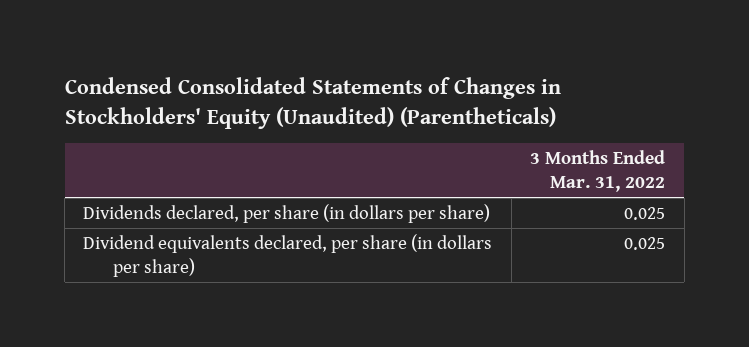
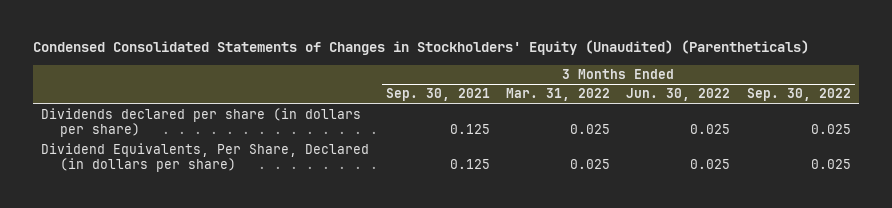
- | 3 Months Ended Mar. 31, 2022
+ | 3 Months Ended Sep. 30, 2021 | 3 Months Ended Mar. 31, 2022 | 3 Months Ended Jun. 30, 2022 | 3 Months Ended Sep. 30, 2022
- Dividends declared, per share (in dollars per share) | 0.025
- Dividend equivalents declared, per share (in dollars per share) | 0.025
+ Dividends declared per share (in dollars per share) | 0.125 | 0.025 | 0.025 | 0.025
+ Dividend Equivalents, Per Share, Declared (in dollars per share) | 0.125 | 0.025 | 0.025 | 0.025

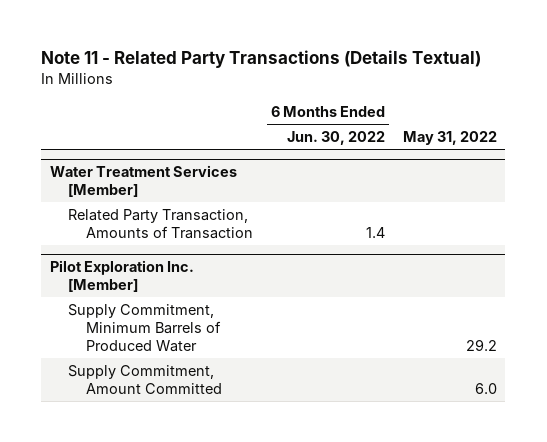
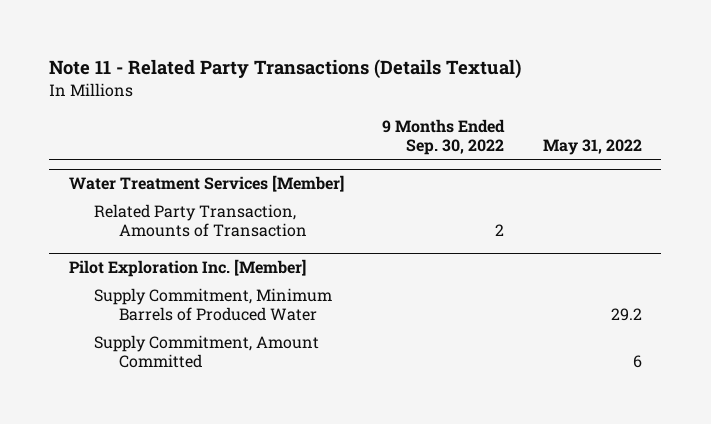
- | 6 Months Ended Jun. 30, 2022 | May 31, 2022
+ | 9 Months Ended Sep. 30, 2022 | May 31, 2022
@ Pilot Exploration Inc. [Member]
- Supply Commitment, Amount Committed | | 6.0
+ Supply Commitment, Amount Committed | | 6

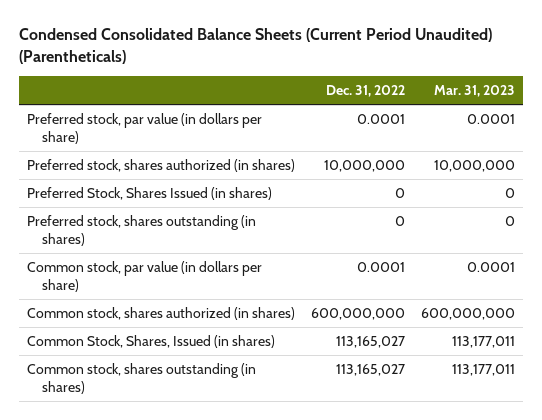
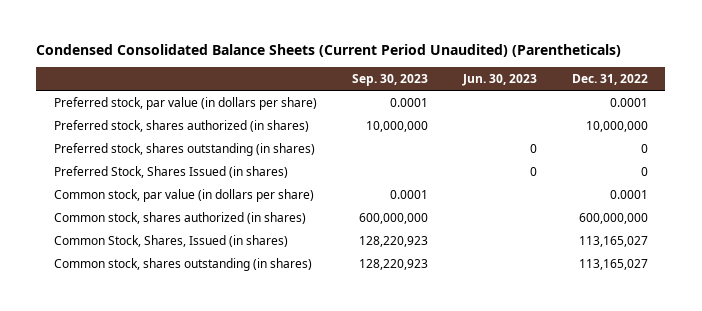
- | Dec. 31, 2022 | Mar. 31, 2023
+ | Sep. 30, 2023 | Jun. 30, 2023 | Dec. 31, 2022
moved down: Preferred Stock, Shares Issued (in shares) | | 0 | 0

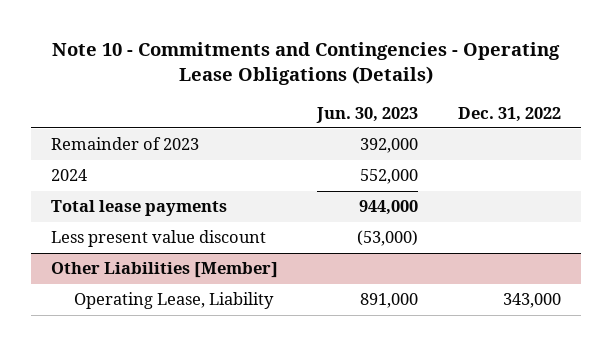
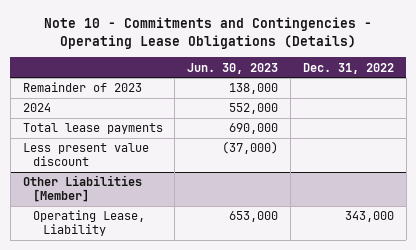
- Remainder of 2023 | 392,000 |
+ Remainder of 2023 | 138,000 |
- Total lease payments | 944,000 |
- Less present value discount | (53,000) |
+ Total lease payments | 690,000 |
+ Less present value discount | (37,000) |
@ Other Liabilities [Member]
- Operating Lease, Liability | 891,000 | 343,000
+ Operating Lease, Liability | 653,000 | 343,000

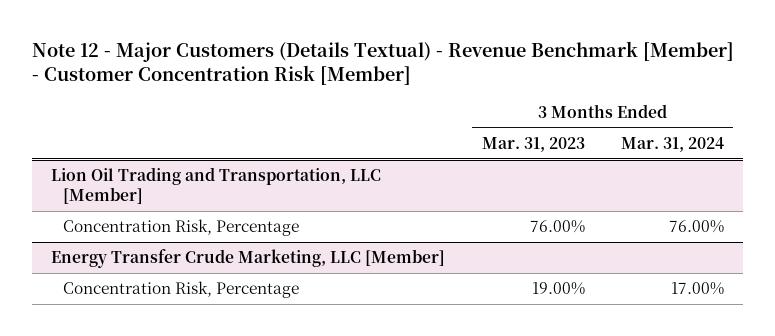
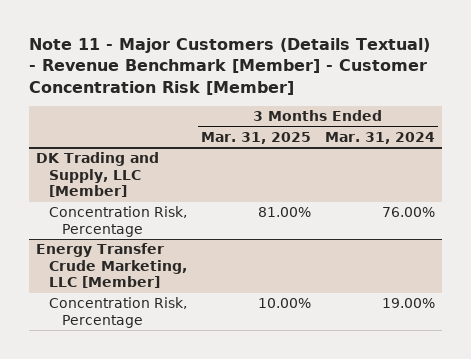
- Note 12 - Major Customers (Details Textual) - Revenue Benchmark [Member] - Customer Concentration Risk [Member]
+ Note 11 - Major Customers (Details Textual) - Revenue Benchmark [Member] - Customer Concentration Risk [Member]
- | 3 Months Ended Mar. 31, 2023 | 3 Months Ended Mar. 31, 2024
+ | 3 Months Ended Mar. 31, 2025 | 3 Months Ended Mar. 31, 2024
- Lion Oil Trading and Transportation, LLC [Member]
+ DK Trading and Supply, LLC [Member]
@ Energy Transfer Crude Marketing, LLC [Member]
- Concentration Risk, Percentage | 19.00% | 17.00%
+ Concentration Risk, Percentage | 10.00% | 19.00%

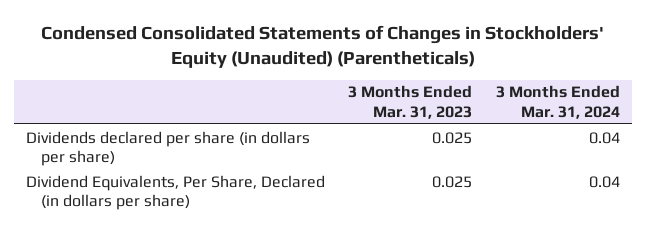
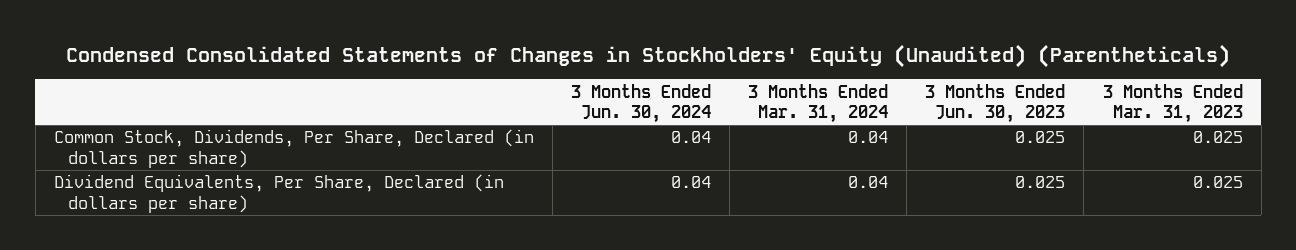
- | 3 Months Ended Mar. 31, 2023 | 3 Months Ended Mar. 31, 2024
+ | 3 Months Ended Jun. 30, 2024 | 3 Months Ended Mar. 31, 2024 | 3 Months Ended Jun. 30, 2023 | 3 Months Ended Mar. 31, 2023
- Dividends declared per share (in dollars per share) | 0.025 | 0.04
+ Common Stock, Dividends, Per Share, Declared (in dollars per share) | 0.04 | 0.04 | 0.025 | 0.025

